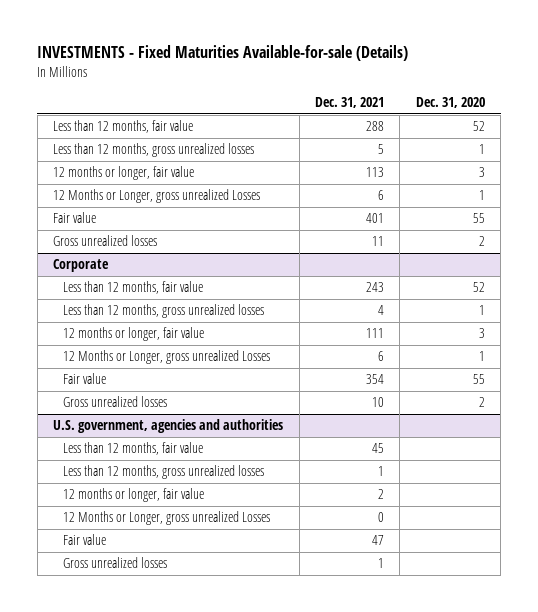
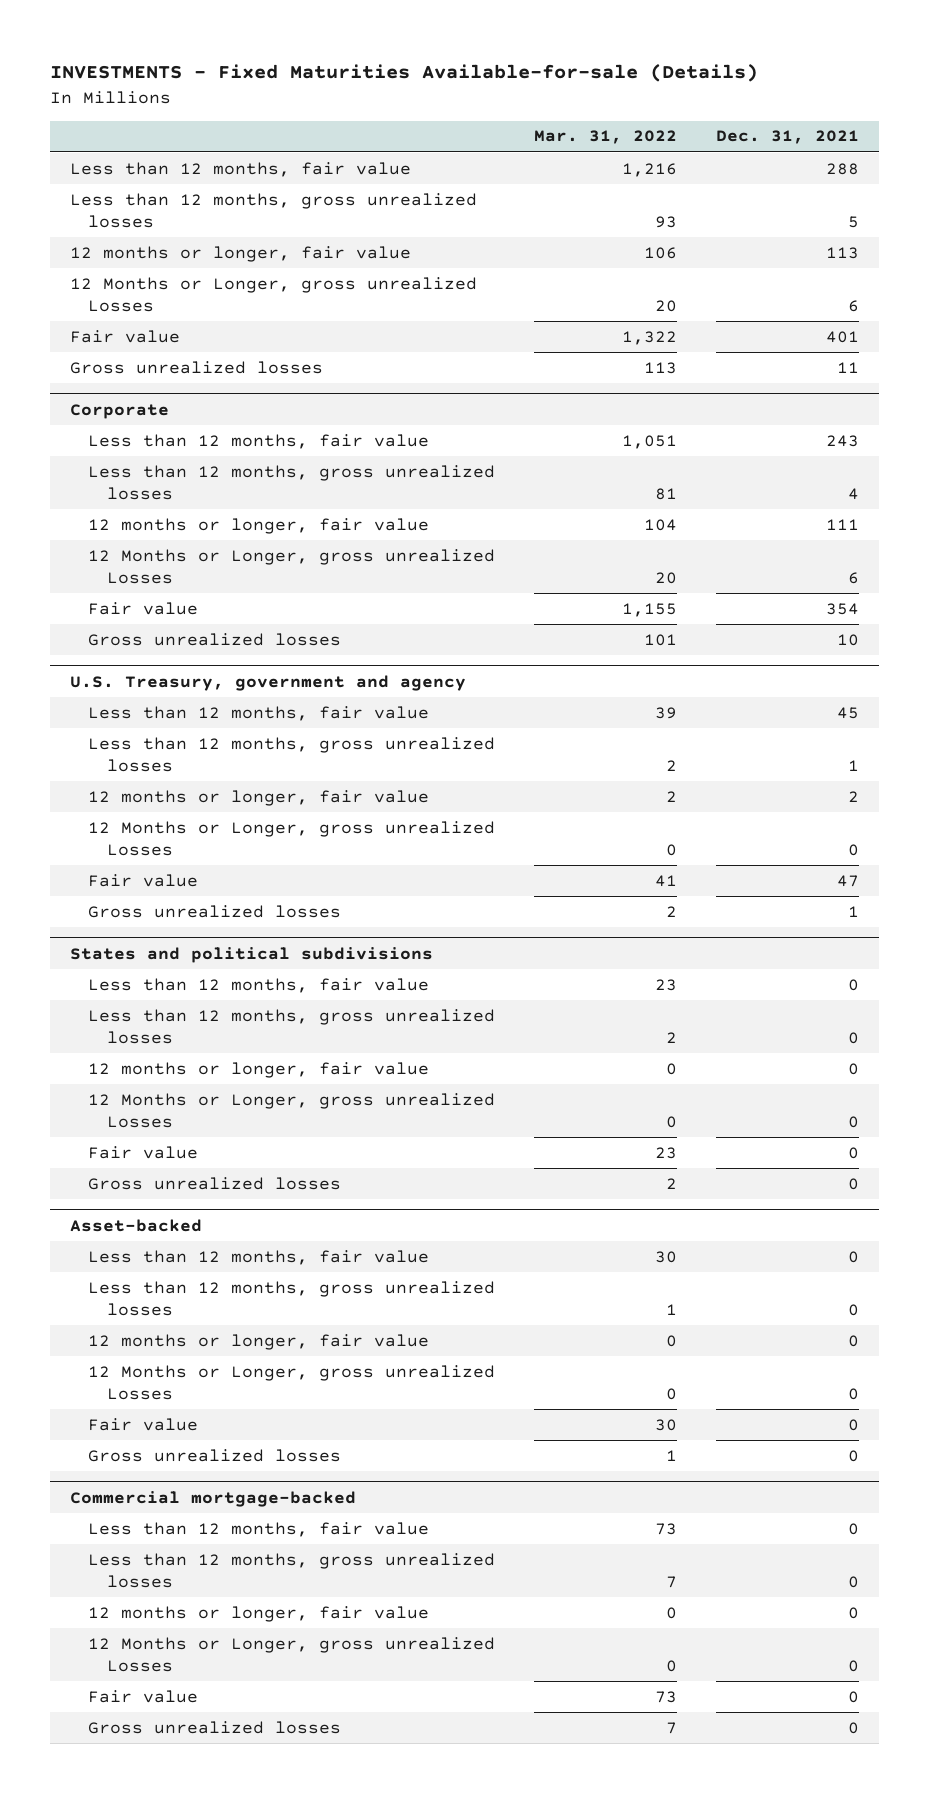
- | Dec. 31, 2021 | Dec. 31, 2020
+ | Mar. 31, 2022 | Dec. 31, 2021
- U.S. government, agencies and authorities
+ U.S. Treasury, government and agency
+ States and political subdivisions
+ Less than 12 months, fair value | 23 | 0
+ Less than 12 months, gross unrealized losses | 2 | 0
+ 12 months or longer, fair value | 0 | 0
+ 12 Months or Longer, gross unrealized Losses | 0 | 0
+ Fair value | 23 | 0
+ Gross unrealized losses | 2 | 0
+ Asset-backed
+ Less than 12 months, fair value | 30 | 0
+ Less than 12 months, gross unrealized losses | 1 | 0
+ 12 months or longer, fair value | 0 | 0
+ 12 Months or Longer, gross unrealized Losses | 0 | 0
+ Fair value | 30 | 0
+ Gross unrealized losses | 1 | 0
+ Commercial mortgage-backed
+ Less than 12 months, fair value | 73 | 0
+ Less than 12 months, gross unrealized losses | 7 | 0
+ 12 months or longer, fair value | 0 | 0
+ 12 Months or Longer, gross unrealized Losses | 0 | 0
+ Fair value | 73 | 0
+ Gross unrealized losses | 7 | 0

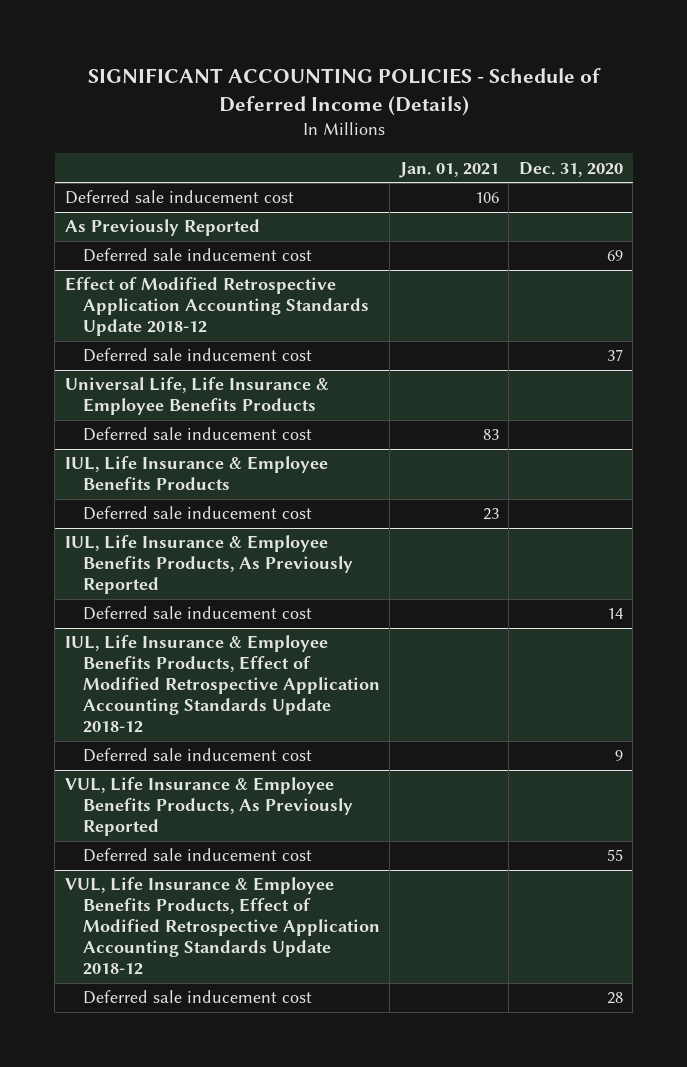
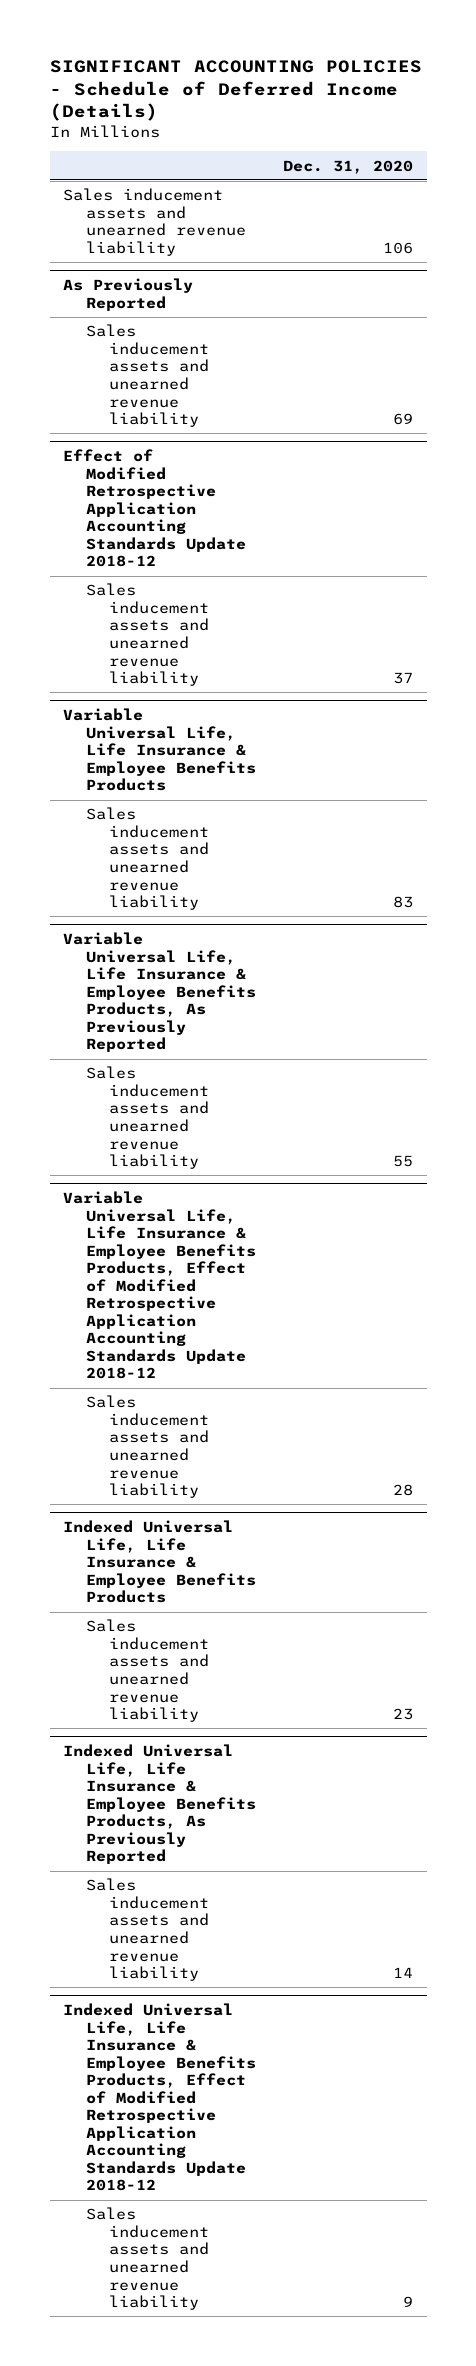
- | Jan. 01, 2021 | Dec. 31, 2020
+ | Dec. 31, 2020
- Deferred sale inducement cost | 106 |
+ Sales inducement assets and unearned revenue liability | 106
@ As Previously Reported
- Deferred sale inducement cost | | 69
+ Sales inducement assets and unearned revenue liability | 69
@ Effect of Modified Retrospective Application Accounting Standards Update 2018-12
- Deferred sale inducement cost | | 37
- Universal Life, Life Insurance & Employee Benefits Products
- Deferred sale inducement cost | 83 |
- IUL, Life Insurance & Employee Benefits Products
- Deferred sale inducement cost | 23 |
- IUL, Life Insurance & Employee Benefits Products, As Previously Reported
- Deferred sale inducement cost | | 14
- IUL, Life Insurance & Employee Benefits Products, Effect of Modified Retrospective Application Accounting Standards Update 2018-12
- Deferred sale inducement cost | | 9
- VUL, Life Insurance & Employee Benefits Products, As Previously Reported
- Deferred sale inducement cost | | 55
- VUL, Life Insurance & Employee Benefits Products, Effect of Modified Retrospective Application Accounting Standards Update 2018-12
- Deferred sale inducement cost | | 28
@ Effect of Modified Retrospective Application Accounting Standards Update 2018-12
+ Sales inducement assets and unearned revenue liability | 37
+ Variable Universal Life, Life Insurance & Employee Benefits Products
+ Sales inducement assets and unearned revenue liability | 83
+ Variable Universal Life, Life Insurance & Employee Benefits Products, As Previously Reported
+ Sales inducement assets and unearned revenue liability | 55
+ Variable Universal Life, Life Insurance & Employee Benefits Products, Effect of Modified Retrospective Application Accounting Standards Update 2018-12
+ Sales inducement assets and unearned revenue liability | 28
+ Indexed Universal Life, Life Insurance & Employee Benefits Products
+ Sales inducement assets and unearned revenue liability | 23
+ Indexed Universal Life, Life Insurance & Employee Benefits Products, As Previously Reported
+ Sales inducement assets and unearned revenue liability | 14
+ Indexed Universal Life, Life Insurance & Employee Benefits Products, Effect of Modified Retrospective Application Accounting Standards Update 2018-12
+ Sales inducement assets and unearned revenue liability | 9

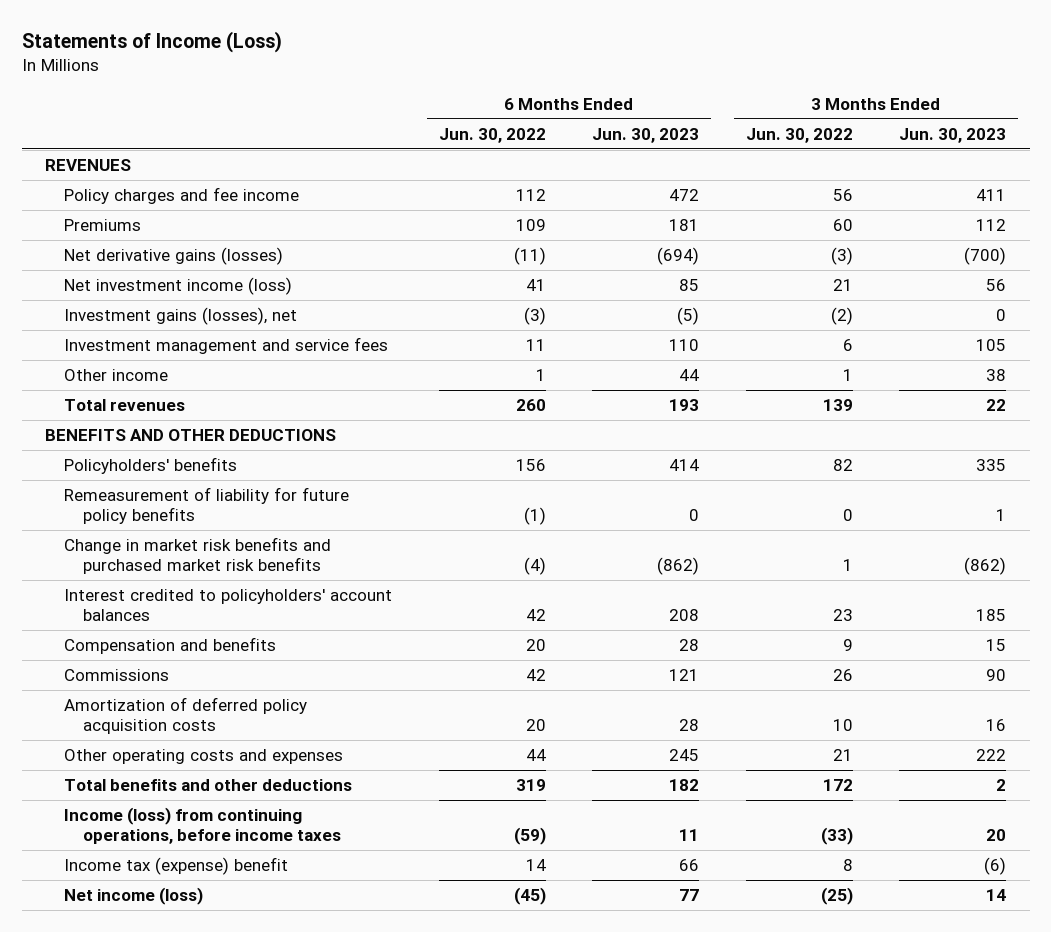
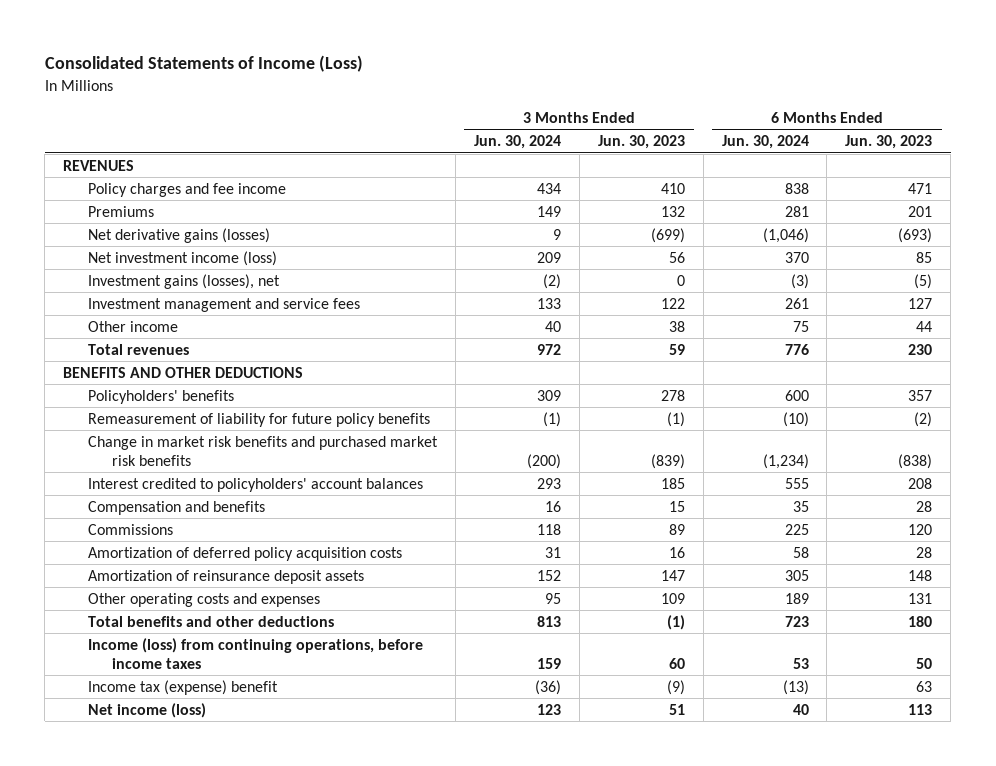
- Statements of Income (Loss)
+ Consolidated Statements of Income (Loss)
- | 6 Months Ended Jun. 30, 2022 | 6 Months Ended Jun. 30, 2023 | 3 Months Ended Jun. 30, 2022 | 3 Months Ended Jun. 30, 2023
+ | 3 Months Ended Jun. 30, 2024 | 3 Months Ended Jun. 30, 2023 | 6 Months Ended Jun. 30, 2024 | 6 Months Ended Jun. 30, 2023
- Policy charges and fee income | 112 | 472 | 56 | 411
- Premiums | 109 | 181 | 60 | 112
- Net derivative gains (losses) | (11) | (694) | (3) | (700)
+ Policy charges and fee income | 434 | 410 | 838 | 471
+ Premiums | 149 | 132 | 281 | 201
+ Net derivative gains (losses) | 9 | (699) | (1,046) | (693)
- Investment management and service fees | 11 | 110 | 6 | 105
+ Investment management and service fees | 133 | 122 | 261 | 127
- Total revenues | 260 | 193 | 139 | 22
+ Total revenues | 972 | 59 | 776 | 230
- Policyholders' benefits | 156 | 414 | 82 | 335
- Remeasurement of liability for future policy benefits | (1) | 0 | 0 | 1
- Change in market risk benefits and purchased market risk benefits | (4) | (862) | 1 | (862)
+ Policyholders' benefits | 309 | 278 | 600 | 357
+ Remeasurement of liability for future policy benefits | (1) | (1) | (10) | (2)
+ Change in market risk benefits and purchased market risk benefits | (200) | (839) | (1,234) | (838)
- Commissions | 42 | 121 | 26 | 90
+ Commissions | 118 | 89 | 225 | 120
- Other operating costs and expenses | 44 | 245 | 21 | 222
- Total benefits and other deductions | 319 | 182 | 172 | 2
- Income (loss) from continuing operations, before income taxes | (59) | 11 | (33) | 20
- Income tax (expense) benefit | 14 | 66 | 8 | (6)
- Net income (loss) | (45) | 77 | (25) | 14
+ Amortization of reinsurance deposit assets | 152 | 147 | 305 | 148
+ Other operating costs and expenses | 95 | 109 | 189 | 131
+ Total benefits and other deductions | 813 | (1) | 723 | 180
+ Income (loss) from continuing operations, before income taxes | 159 | 60 | 53 | 50
+ Income tax (expense) benefit | (36) | (9) | (13) | 63
+ Net income (loss) | 123 | 51 | 40 | 113

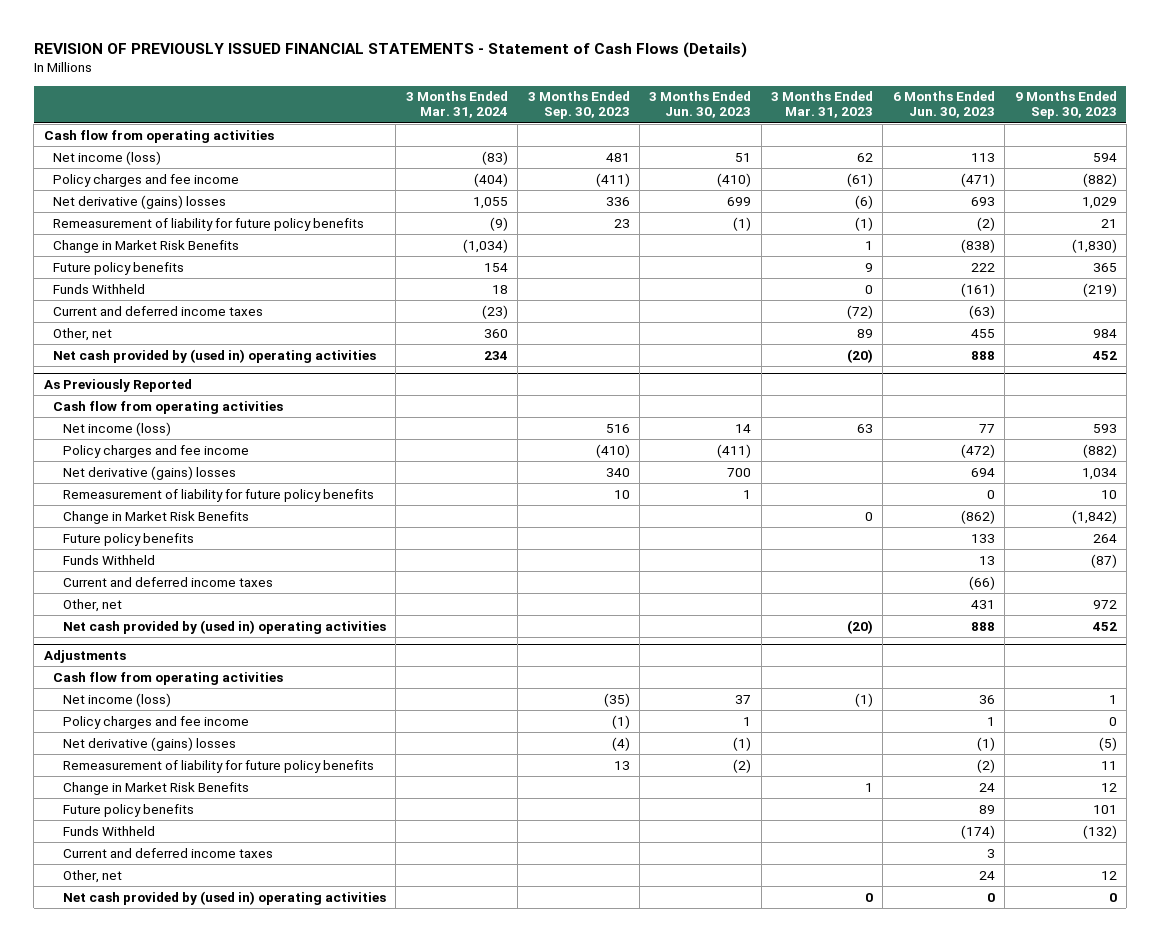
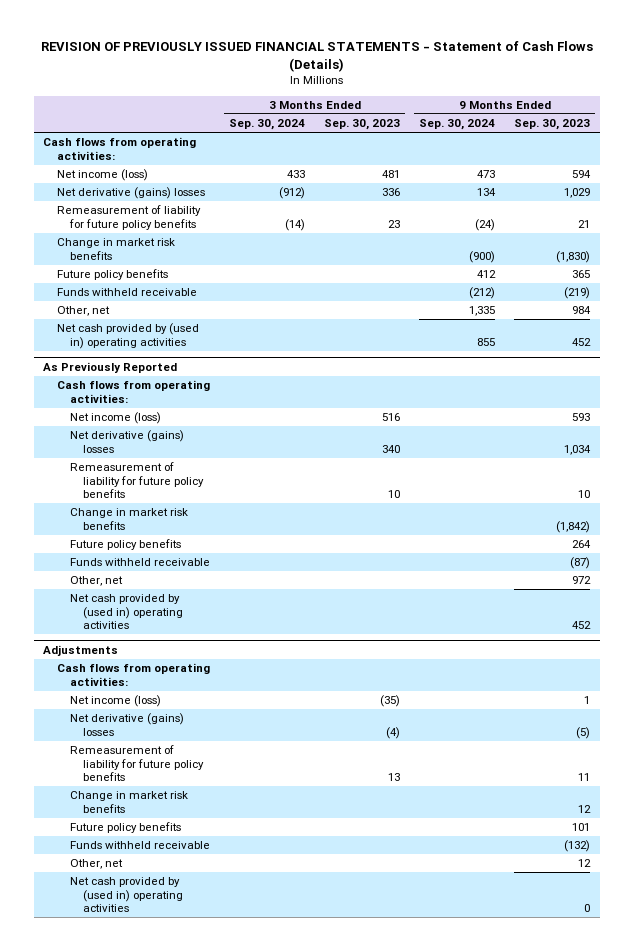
- | 3 Months Ended Mar. 31, 2024 | 3 Months Ended Sep. 30, 2023 | 3 Months Ended Jun. 30, 2023 | 3 Months Ended Mar. 31, 2023 | 6 Months Ended Jun. 30, 2023 | 9 Months Ended Sep. 30, 2023
+ | 3 Months Ended Sep. 30, 2024 | 3 Months Ended Sep. 30, 2023 | 9 Months Ended Sep. 30, 2024 | 9 Months Ended Sep. 30, 2023
- Cash flow from operating activities
+ Cash flows from operating activities:
- Policy charges and fee income | (404) | (411) | (410) | (61) | (471) | (882)
- Change in Market Risk Benefits | (1,034) | | | 1 | (838) | (1,830)
+ Change in market risk benefits | | | (900) | (1,830)
- Funds Withheld | 18 | | | 0 | (161) | (219)
- Current and deferred income taxes | (23) | | | (72) | (63) |
+ Funds withheld receivable | | | (212) | (219)
@ As Previously Reported
- Cash flow from operating activities
+ Cash flows from operating activities:
- Policy charges and fee income | | (410) | (411) | | (472) | (882)
- Change in Market Risk Benefits | | | | 0 | (862) | (1,842)
+ Change in market risk benefits | | | | (1,842)
- Funds Withheld | | | | | 13 | (87)
- Current and deferred income taxes | | | | | (66) |
+ Funds withheld receivable | | | | (87)
@ Adjustments
- Cash flow from operating activities
+ Cash flows from operating activities:
- Policy charges and fee income | | (1) | 1 | | 1 | 0
- Change in Market Risk Benefits | | | | 1 | 24 | 12
+ Change in market risk benefits | | | | 12
- Funds Withheld | | | | | (174) | (132)
- Current and deferred income taxes | | | | | 3 |
+ Funds withheld receivable | | | | (132)

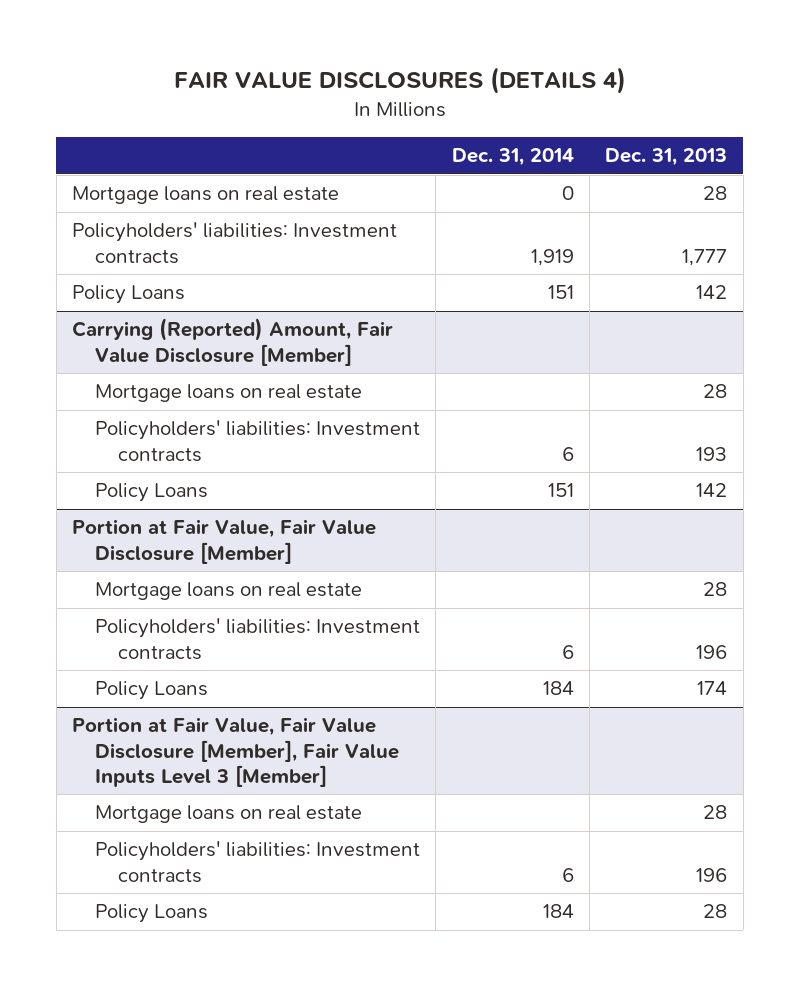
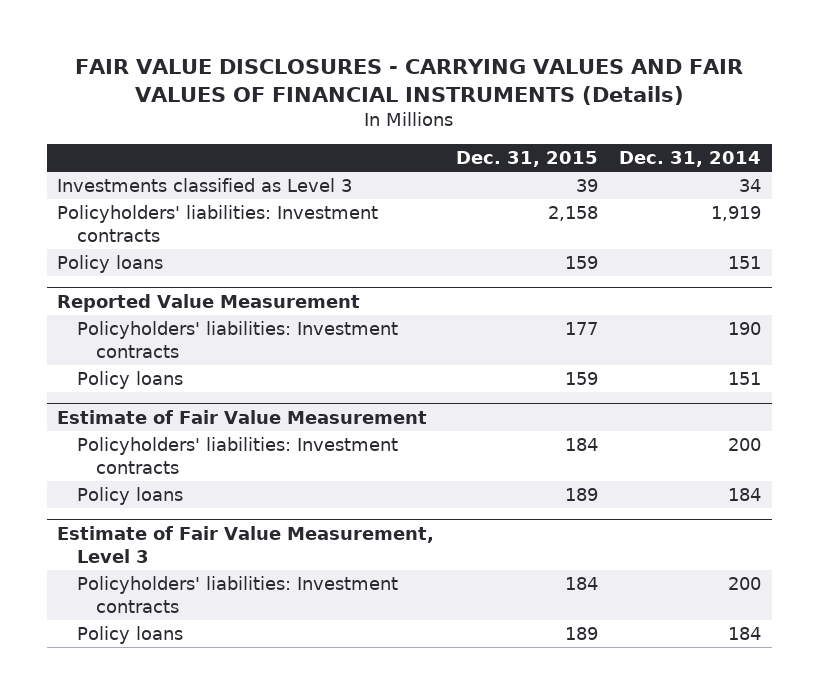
- FAIR VALUE DISCLOSURES (DETAILS 4)
+ FAIR VALUE DISCLOSURES - CARRYING VALUES AND FAIR VALUES OF FINANCIAL INSTRUMENTS (Details)
- | Dec. 31, 2014 | Dec. 31, 2013
+ | Dec. 31, 2015 | Dec. 31, 2014
- Mortgage loans on real estate | 0 | 28
+ Investments classified as Level 3 | 39 | 34
- Policy Loans | 151 | 142
- Carrying (Reported) Amount, Fair Value Disclosure [Member]
- Mortgage loans on real estate | | 28
- Policyholders' liabilities: Investment contracts | 6 | 193
- Policy Loans | 151 | 142
- Portion at Fair Value, Fair Value Disclosure [Member]
- Mortgage loans on real estate | | 28
- Policyholders' liabilities: Investment contracts | 6 | 196
- Policy Loans | 184 | 174
- Portion at Fair Value, Fair Value Disclosure [Member], Fair Value Inputs Level 3 [Member]
- Mortgage loans on real estate | | 28
- Policyholders' liabilities: Investment contracts | 6 | 196
- Policy Loans | 184 | 28
+ Policy loans | 159 | 151
+ Reported Value Measurement
+ Policyholders' liabilities: Investment contracts | 177 | 190
+ Policy loans | 159 | 151
+ Estimate of Fair Value Measurement
+ Policyholders' liabilities: Investment contracts | 184 | 200
+ Policy loans | 189 | 184
+ Estimate of Fair Value Measurement, Level 3
+ Policyholders' liabilities: Investment contracts | 184 | 200
+ Policy loans | 189 | 184

